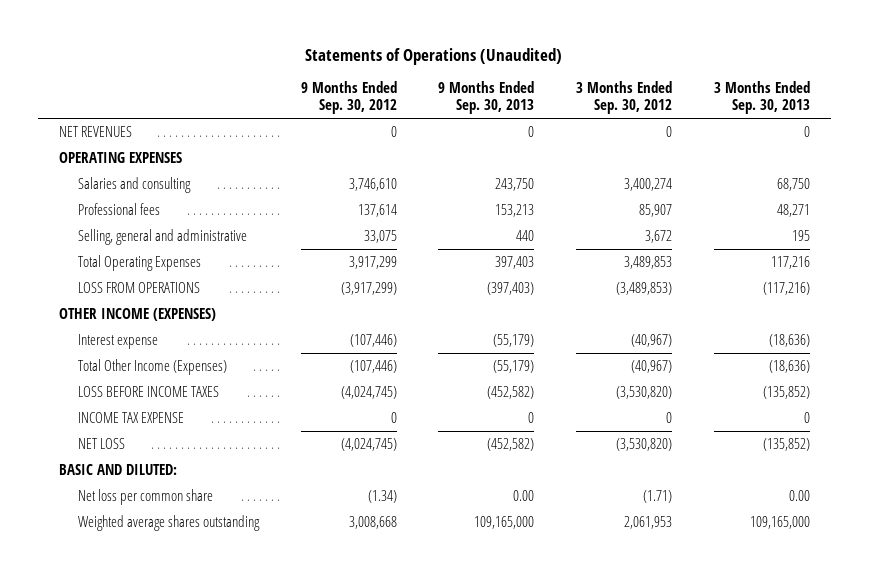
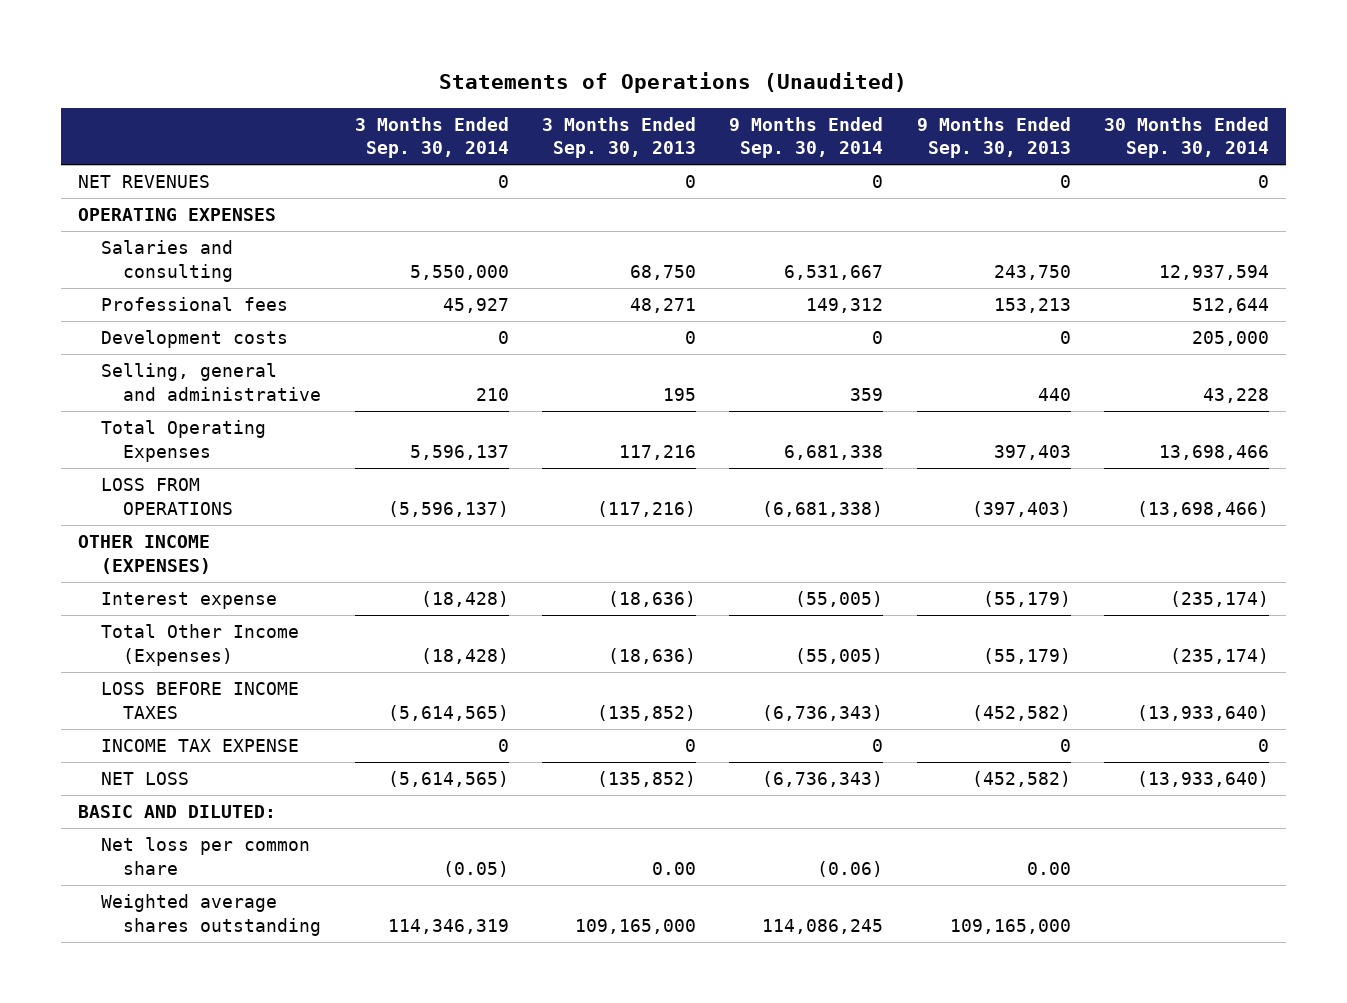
- | 9 Months Ended Sep. 30, 2012 | 9 Months Ended Sep. 30, 2013 | 3 Months Ended Sep. 30, 2012 | 3 Months Ended Sep. 30, 2013
+ | 3 Months Ended Sep. 30, 2014 | 3 Months Ended Sep. 30, 2013 | 9 Months Ended Sep. 30, 2014 | 9 Months Ended Sep. 30, 2013 | 30 Months Ended Sep. 30, 2014
+ Development costs | 0 | 0 | 0 | 0 | 205,000

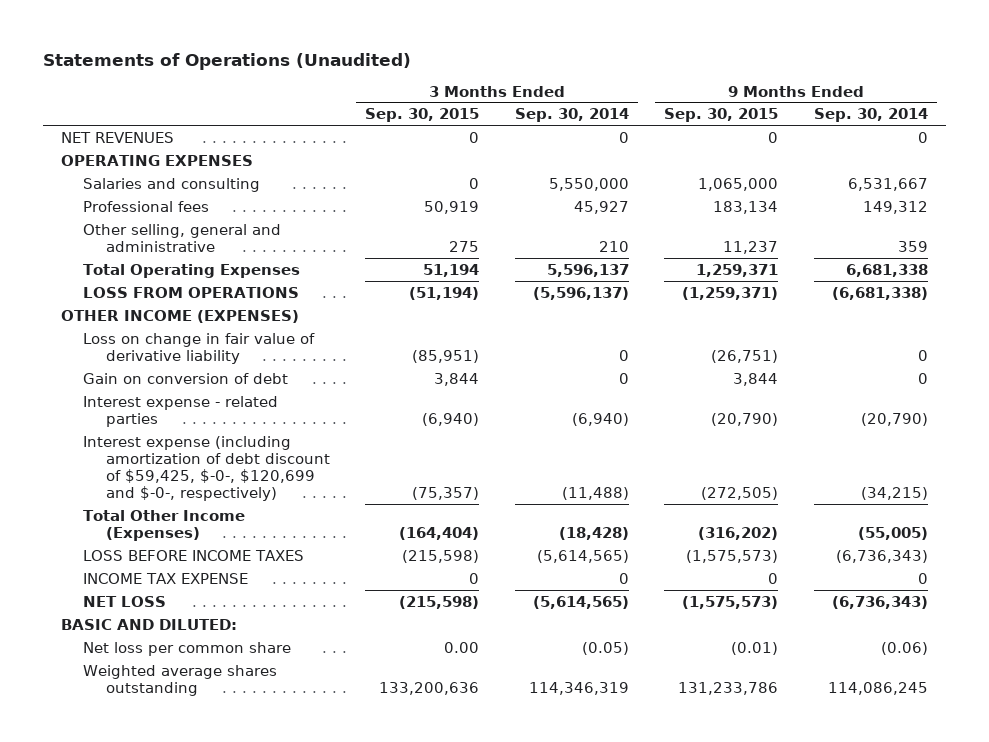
- | 3 Months Ended Sep. 30, 2014 | 3 Months Ended Sep. 30, 2013 | 9 Months Ended Sep. 30, 2014 | 9 Months Ended Sep. 30, 2013 | 30 Months Ended Sep. 30, 2014
+ | 3 Months Ended Sep. 30, 2015 | 3 Months Ended Sep. 30, 2014 | 9 Months Ended Sep. 30, 2015 | 9 Months Ended Sep. 30, 2014
- Development costs | 0 | 0 | 0 | 0 | 205,000
- Selling, general and administrative | 210 | 195 | 359 | 440 | 43,228
+ Other selling, general and administrative | 275 | 210 | 11,237 | 359
- Interest expense | (18,428) | (18,636) | (55,005) | (55,179) | (235,174)
+ Loss on change in fair value of derivative liability | (85,951) | 0 | (26,751) | 0
+ Gain on conversion of debt | 3,844 | 0 | 3,844 | 0
+ Interest expense - related parties | (6,940) | (6,940) | (20,790) | (20,790)
+ Interest expense (including amortization of debt discount of $59,425, $-0-, $120,699 and $-0-, respectively) | (75,357) | (11,488) | (272,505) | (34,215)

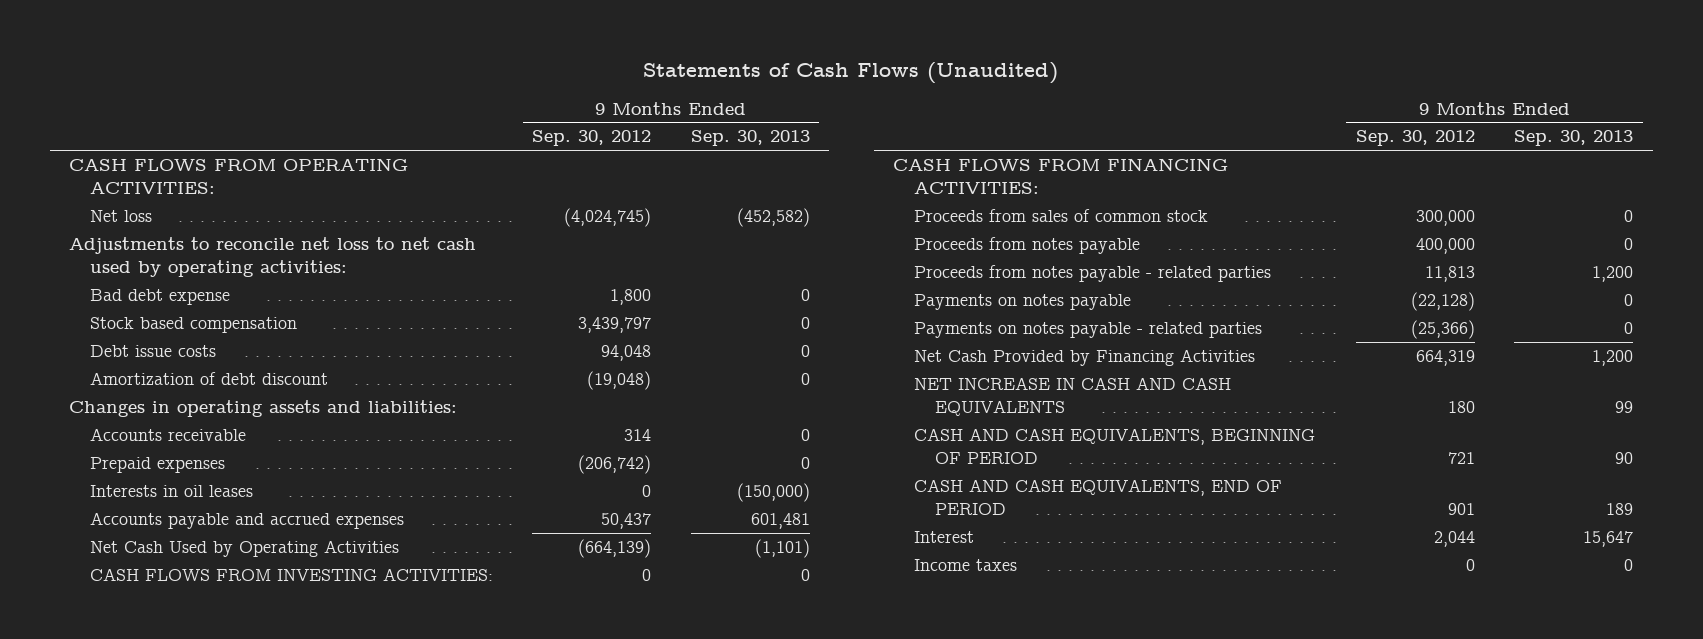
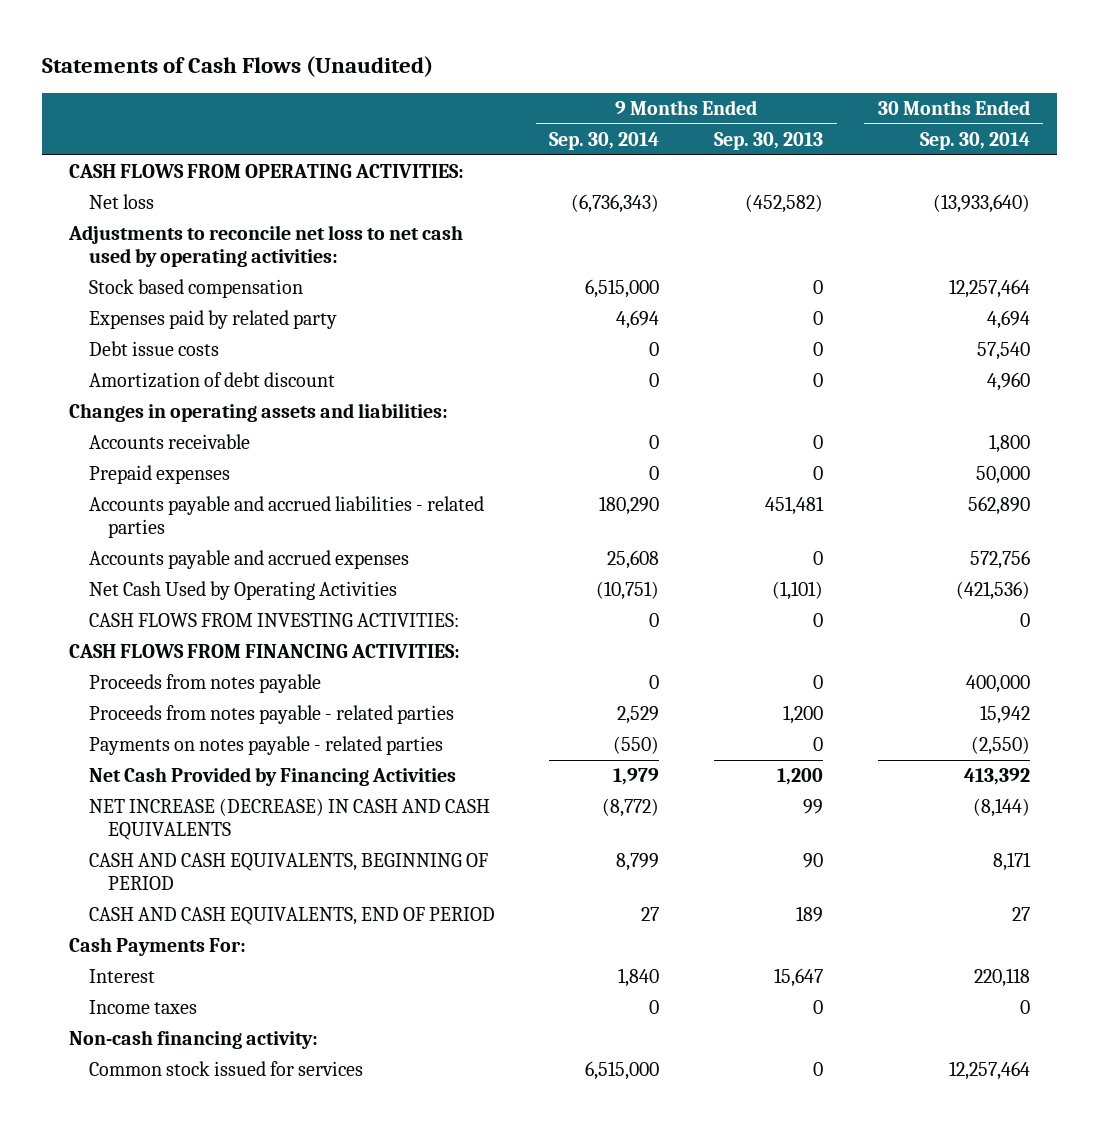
- | 9 Months Ended Sep. 30, 2012 | 9 Months Ended Sep. 30, 2013
+ | 9 Months Ended Sep. 30, 2014 | 9 Months Ended Sep. 30, 2013 | 30 Months Ended Sep. 30, 2014
- Bad debt expense | 1,800 | 0
+ Expenses paid by related party | 4,694 | 0 | 4,694
- Interests in oil leases | 0 | (150,000)
- Accounts payable and accrued expenses | 50,437 | 601,481
+ Accounts payable and accrued liabilities - related parties | 180,290 | 451,481 | 562,890
+ Accounts payable and accrued expenses | 25,608 | 0 | 572,756
- Proceeds from sales of common stock | 300,000 | 0
- Payments on notes payable | (22,128) | 0
- NET INCREASE IN CASH AND CASH EQUIVALENTS | 180 | 99
+ NET INCREASE (DECREASE) IN CASH AND CASH EQUIVALENTS | (8,772) | 99 | (8,144)
+ Cash Payments For:
+ Non-cash financing activity:
+ Common stock issued for services | 6,515,000 | 0 | 12,257,464

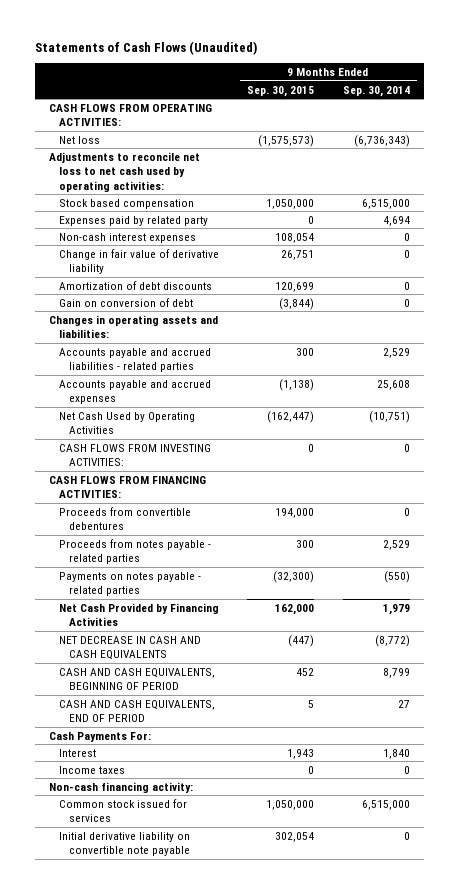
- | 9 Months Ended Sep. 30, 2014 | 9 Months Ended Sep. 30, 2013 | 30 Months Ended Sep. 30, 2014
+ | 9 Months Ended Sep. 30, 2015 | 9 Months Ended Sep. 30, 2014
- Debt issue costs | 0 | 0 | 57,540
- Amortization of debt discount | 0 | 0 | 4,960
+ Non-cash interest expenses | 108,054 | 0
+ Change in fair value of derivative liability | 26,751 | 0
+ Amortization of debt discounts | 120,699 | 0
+ Gain on conversion of debt | (3,844) | 0
- Accounts receivable | 0 | 0 | 1,800
- Prepaid expenses | 0 | 0 | 50,000
- Accounts payable and accrued liabilities - related parties | 180,290 | 451,481 | 562,890
+ Accounts payable and accrued liabilities - related parties | 300 | 2,529
- Proceeds from notes payable | 0 | 0 | 400,000
+ Proceeds from convertible debentures | 194,000 | 0
- NET INCREASE (DECREASE) IN CASH AND CASH EQUIVALENTS | (8,772) | 99 | (8,144)
+ NET DECREASE IN CASH AND CASH EQUIVALENTS | (447) | (8,772)
+ Initial derivative liability on convertible note payable | 302,054 | 0

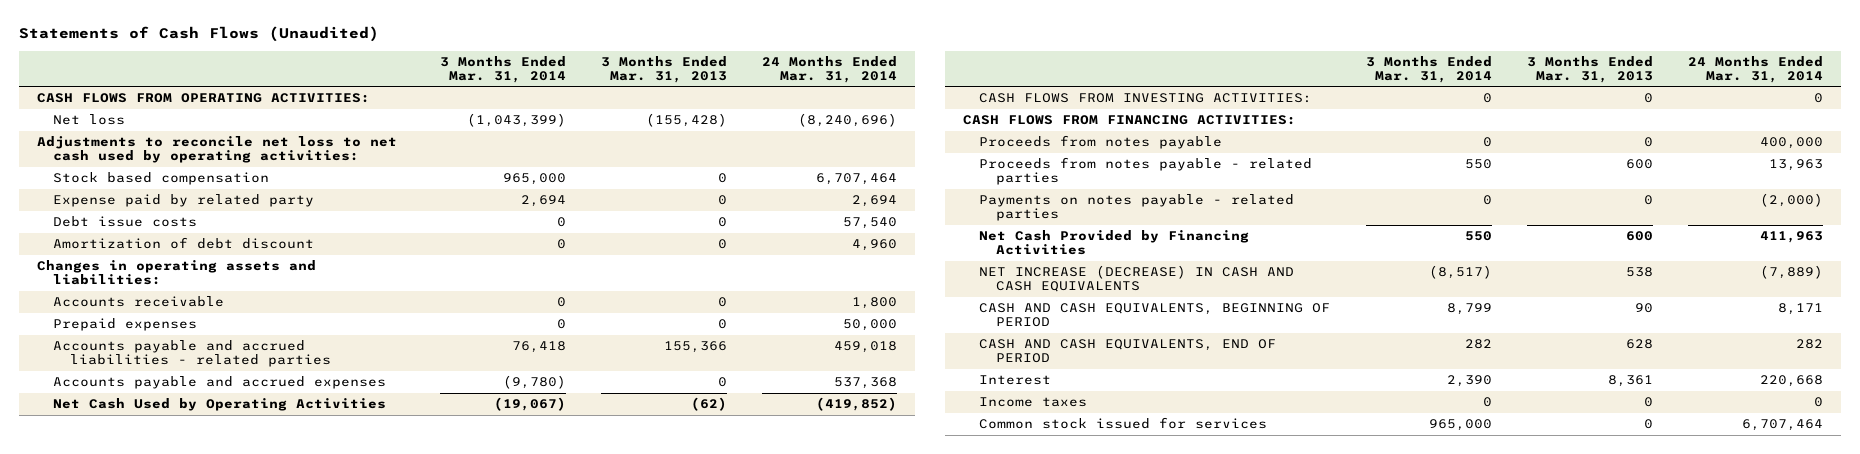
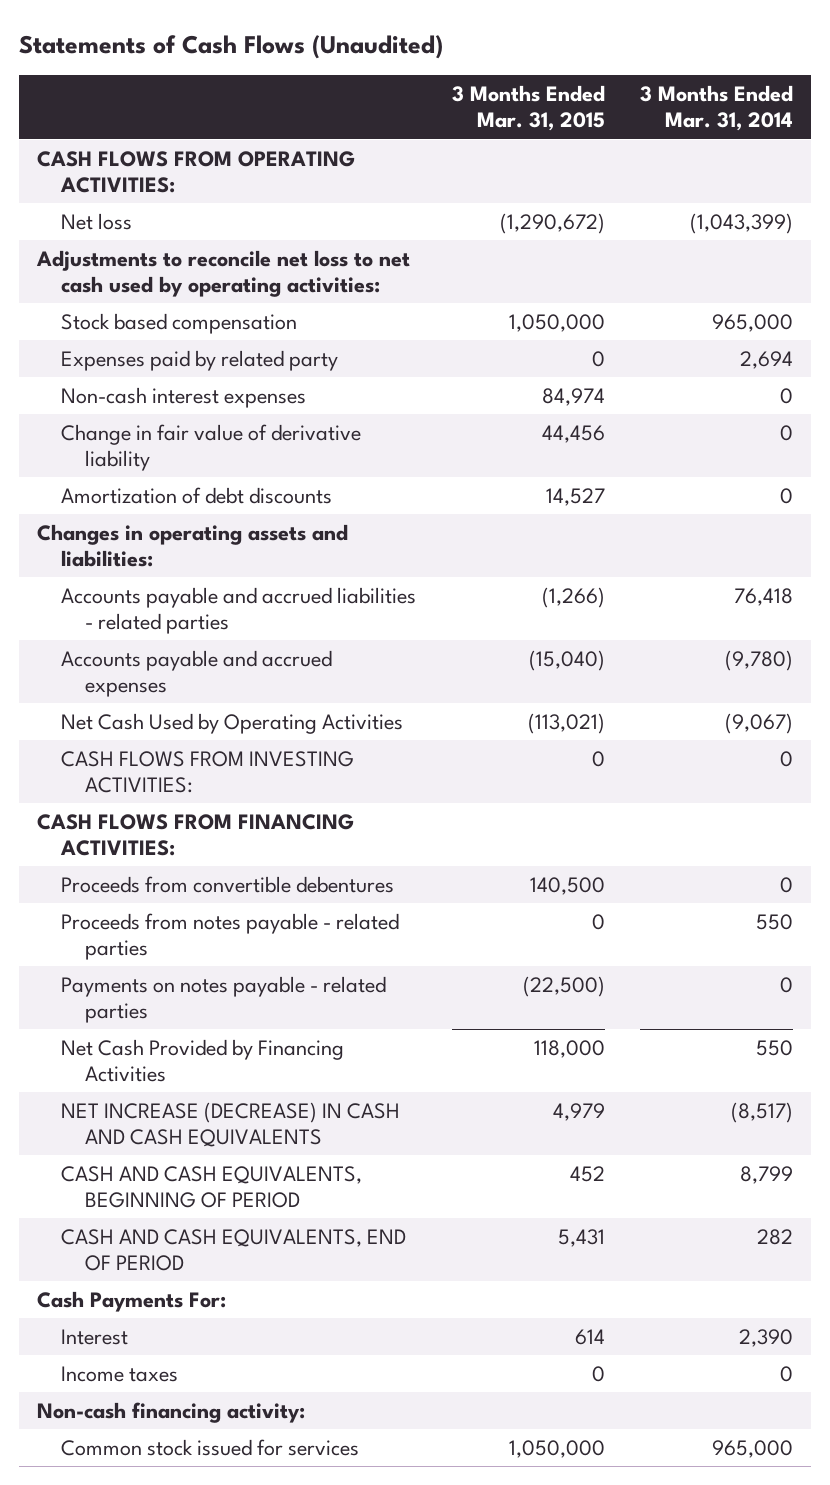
- | 3 Months Ended Mar. 31, 2014 | 3 Months Ended Mar. 31, 2013 | 24 Months Ended Mar. 31, 2014
+ | 3 Months Ended Mar. 31, 2015 | 3 Months Ended Mar. 31, 2014
- Expense paid by related party | 2,694 | 0 | 2,694
- Debt issue costs | 0 | 0 | 57,540
- Amortization of debt discount | 0 | 0 | 4,960
+ Expenses paid by related party | 0 | 2,694
+ Non-cash interest expenses | 84,974 | 0
+ Change in fair value of derivative liability | 44,456 | 0
+ Amortization of debt discounts | 14,527 | 0
- Accounts receivable | 0 | 0 | 1,800
- Prepaid expenses | 0 | 0 | 50,000
- Net Cash Used by Operating Activities | (19,067) | (62) | (419,852)
+ Net Cash Used by Operating Activities | (113,021) | (9,067)
- Proceeds from notes payable | 0 | 0 | 400,000
+ Proceeds from convertible debentures | 140,500 | 0
+ Cash Payments For:
+ Non-cash financing activity:

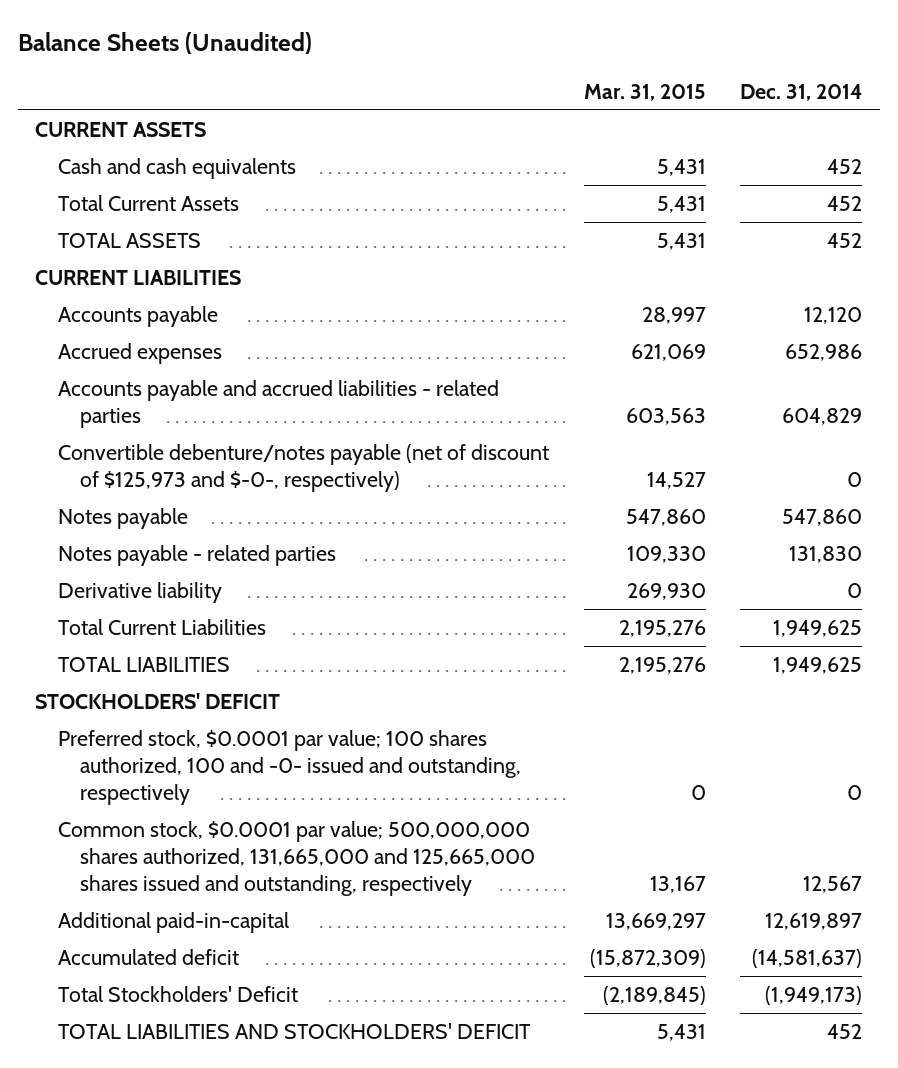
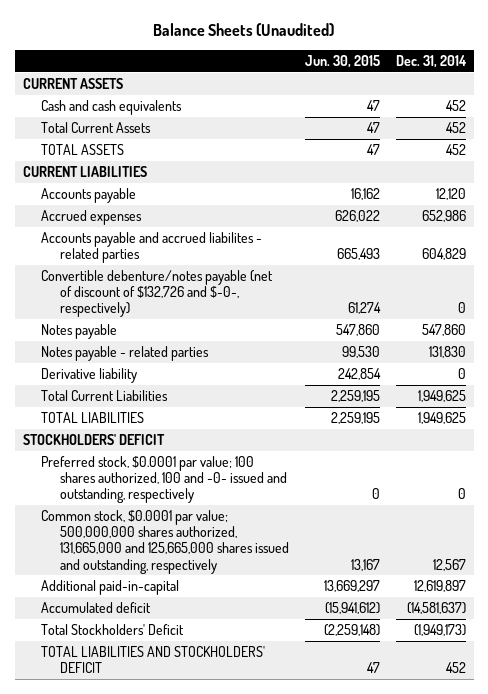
- | Mar. 31, 2015 | Dec. 31, 2014
+ | Jun. 30, 2015 | Dec. 31, 2014
- Accounts payable and accrued liabilities - related parties | 603,563 | 604,829
- Convertible debenture/notes payable (net of discount of $125,973 and $-0-, respectively) | 14,527 | 0
+ Accounts payable and accrued liabilites - related parties | 665,493 | 604,829
+ Convertible debenture/notes payable (net of discount of $132,726 and $-0-, respectively) | 61,274 | 0

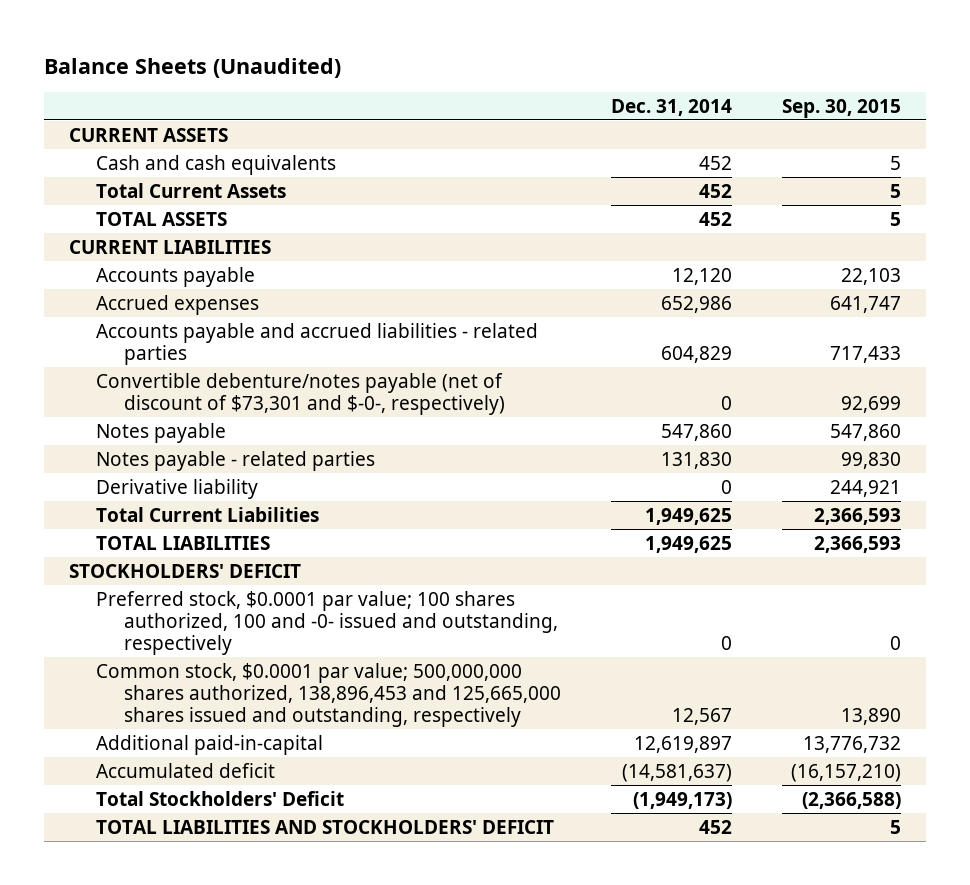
- | Jun. 30, 2015 | Dec. 31, 2014
+ | Dec. 31, 2014 | Sep. 30, 2015
- Accounts payable and accrued liabilites - related parties | 665,493 | 604,829
- Convertible debenture/notes payable (net of discount of $132,726 and $-0-, respectively) | 61,274 | 0
+ Accounts payable and accrued liabilities - related parties | 604,829 | 717,433
+ Convertible debenture/notes payable (net of discount of $73,301 and $-0-, respectively) | 0 | 92,699
- Common stock, $0.0001 par value; 500,000,000 shares authorized, 131,665,000 and 125,665,000 shares issued and outstanding, respectively | 13,167 | 12,567
+ Common stock, $0.0001 par value; 500,000,000 shares authorized, 138,896,453 and 125,665,000 shares issued and outstanding, respectively | 12,567 | 13,890

